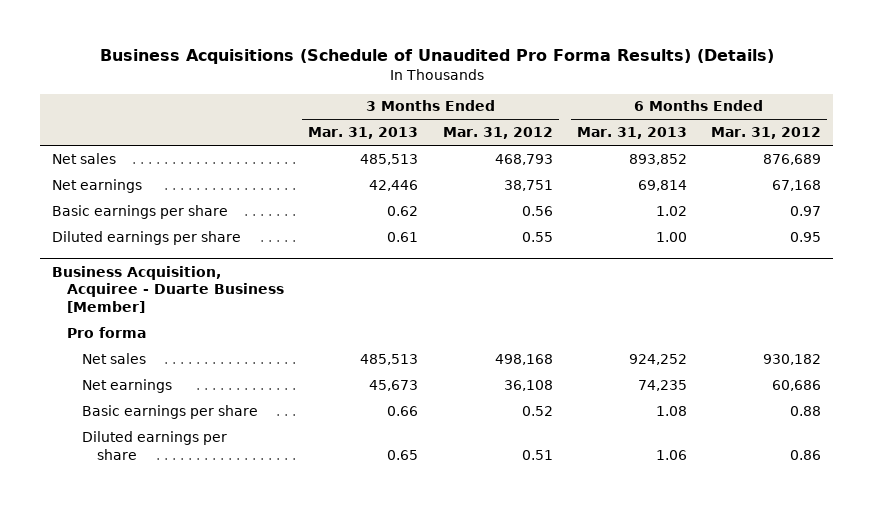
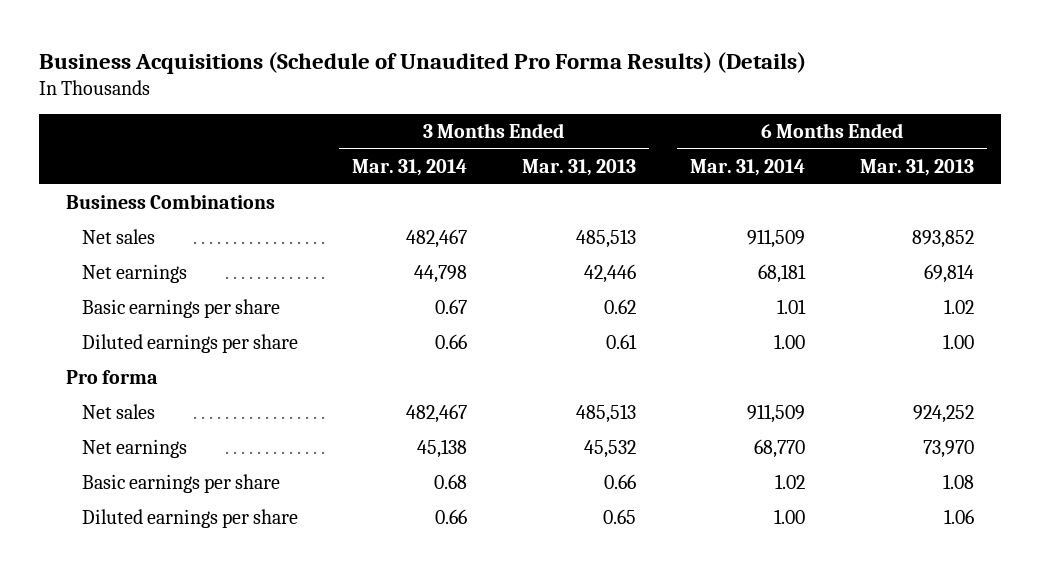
- | 3 Months Ended Mar. 31, 2013 | 3 Months Ended Mar. 31, 2012 | 6 Months Ended Mar. 31, 2013 | 6 Months Ended Mar. 31, 2012
+ | 3 Months Ended Mar. 31, 2014 | 3 Months Ended Mar. 31, 2013 | 6 Months Ended Mar. 31, 2014 | 6 Months Ended Mar. 31, 2013
+ Business Combinations
- Business Acquisition, Acquiree - Duarte Business [Member]
- Net earnings | 45,673 | 36,108 | 74,235 | 60,686
+ Net earnings | 45,138 | 45,532 | 68,770 | 73,970

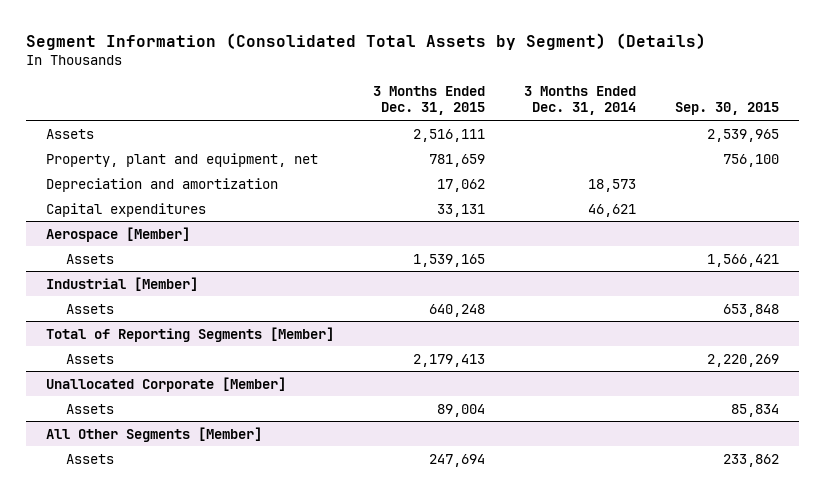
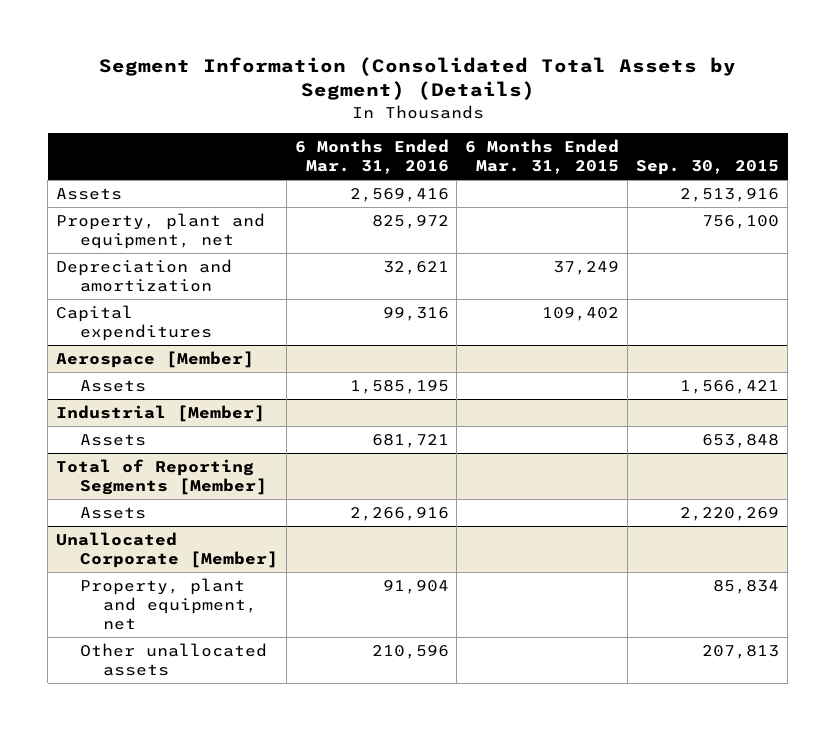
- | 3 Months Ended Dec. 31, 2015 | 3 Months Ended Dec. 31, 2014 | Sep. 30, 2015
+ | 6 Months Ended Mar. 31, 2016 | 6 Months Ended Mar. 31, 2015 | Sep. 30, 2015
- Assets | 2,516,111 | | 2,539,965
+ Assets | 2,569,416 | | 2,513,916
@ Unallocated Corporate [Member]
- Assets | 89,004 | | 85,834
- All Other Segments [Member]
- Assets | 247,694 | | 233,862
@ Unallocated Corporate [Member]
+ Property, plant and equipment, net | 91,904 | | 85,834
+ Other unallocated assets | 210,596 | | 207,813

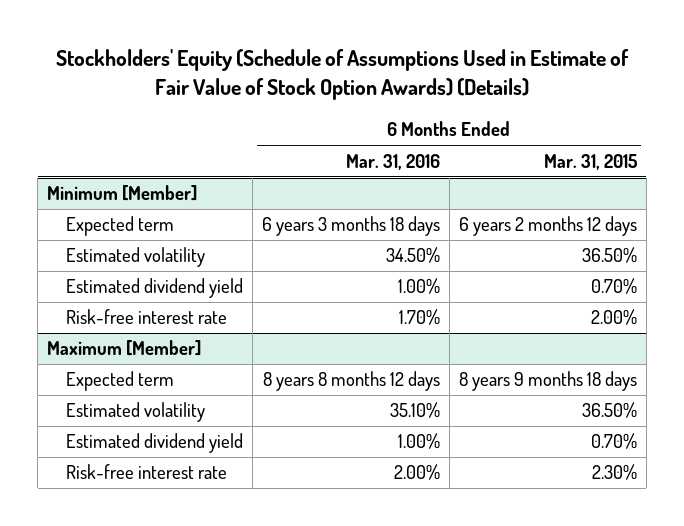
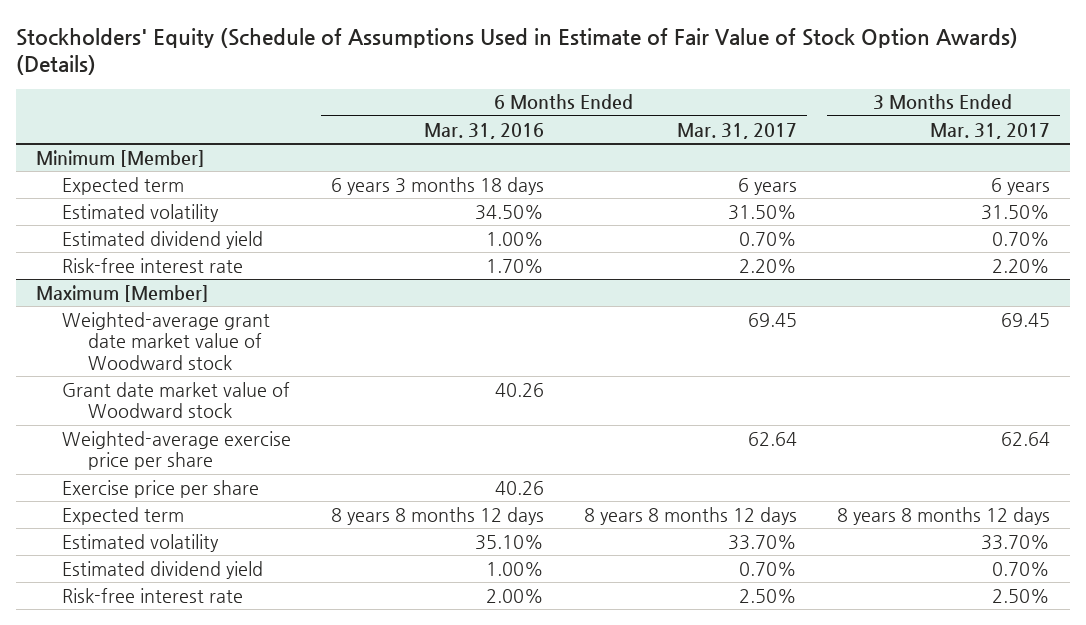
- | 6 Months Ended Mar. 31, 2016 | 6 Months Ended Mar. 31, 2015
+ | 6 Months Ended Mar. 31, 2016 | 6 Months Ended Mar. 31, 2017 | 3 Months Ended Mar. 31, 2017
@ Maximum [Member]
+ Weighted-average grant date market value of Woodward stock | | 69.45 | 69.45
+ Grant date market value of Woodward stock | 40.26 | |
+ Weighted-average exercise price per share | | 62.64 | 62.64
+ Exercise price per share | 40.26 | |

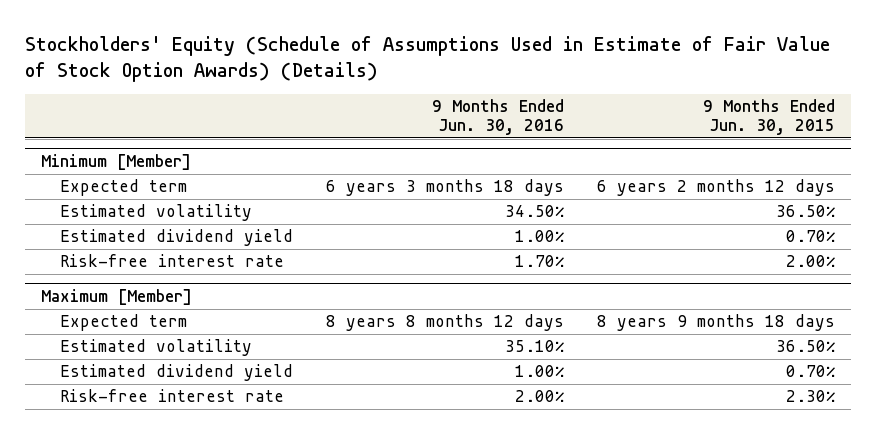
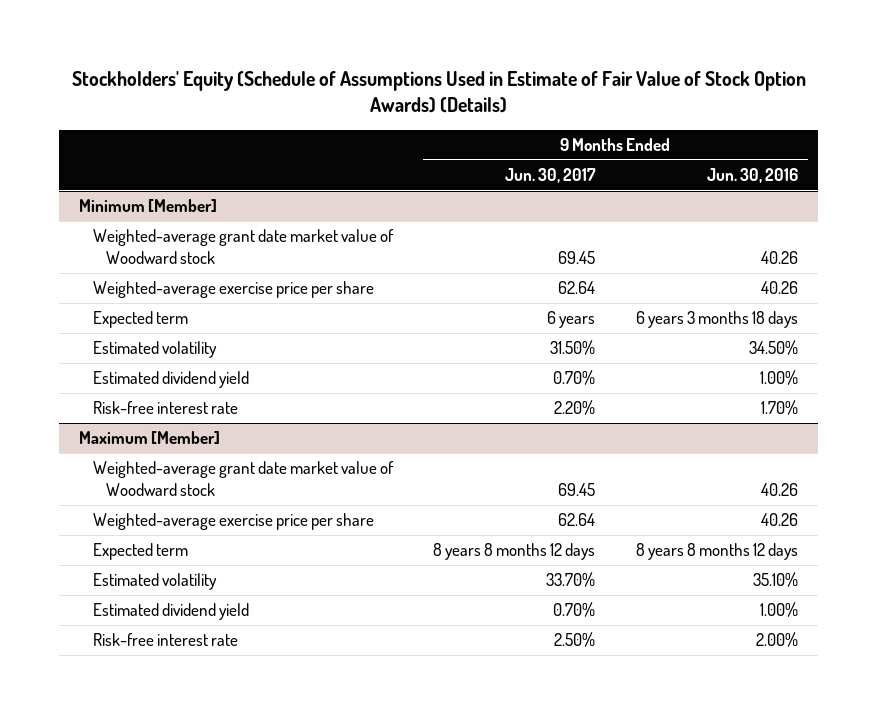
- | 9 Months Ended Jun. 30, 2016 | 9 Months Ended Jun. 30, 2015
+ | 9 Months Ended Jun. 30, 2017 | 9 Months Ended Jun. 30, 2016
@ Minimum [Member]
+ Weighted-average grant date market value of Woodward stock | 69.45 | 40.26
+ Weighted-average exercise price per share | 62.64 | 40.26
@ Maximum [Member]
+ Weighted-average grant date market value of Woodward stock | 69.45 | 40.26
+ Weighted-average exercise price per share | 62.64 | 40.26

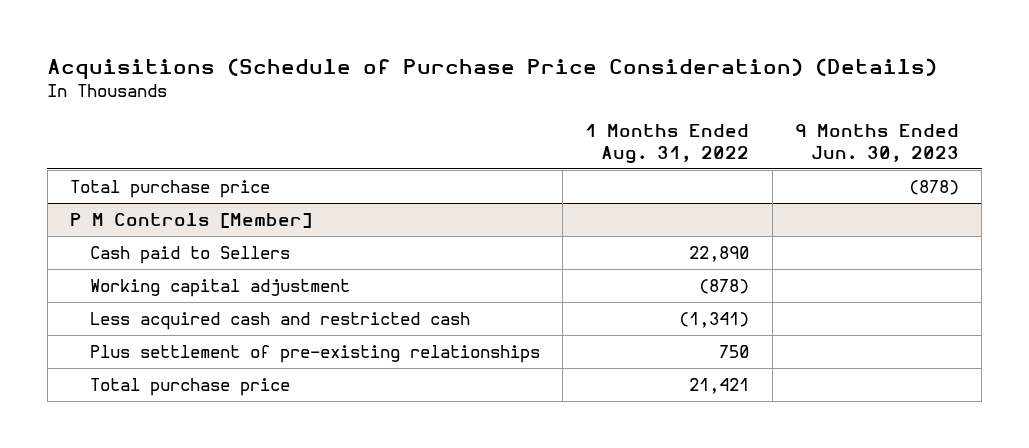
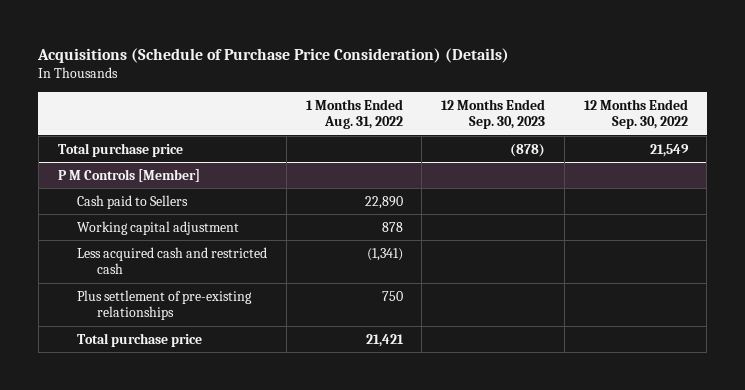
- | 1 Months Ended Aug. 31, 2022 | 9 Months Ended Jun. 30, 2023
+ | 1 Months Ended Aug. 31, 2022 | 12 Months Ended Sep. 30, 2023 | 12 Months Ended Sep. 30, 2022
@ P M Controls [Member]
- Working capital adjustment | (878) |
+ Working capital adjustment | 878 | |

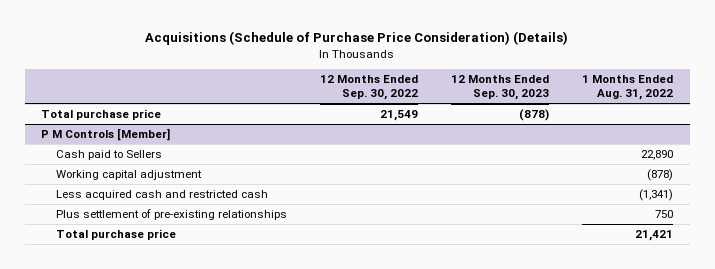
- | 1 Months Ended Aug. 31, 2022 | 12 Months Ended Sep. 30, 2023 | 12 Months Ended Sep. 30, 2022
+ | 12 Months Ended Sep. 30, 2022 | 12 Months Ended Sep. 30, 2023 | 1 Months Ended Aug. 31, 2022
@ P M Controls [Member]
- Working capital adjustment | 878 | |
+ Working capital adjustment | | | (878)

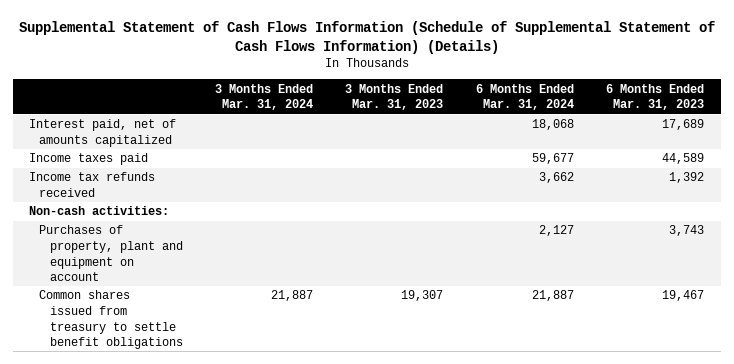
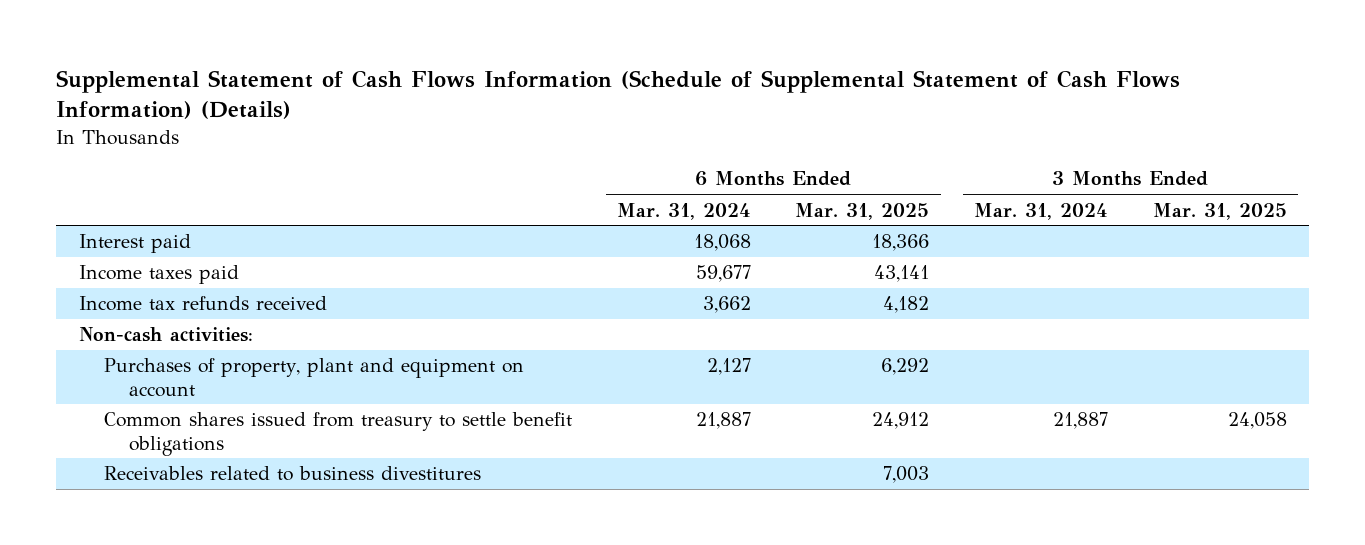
- | 3 Months Ended Mar. 31, 2024 | 3 Months Ended Mar. 31, 2023 | 6 Months Ended Mar. 31, 2024 | 6 Months Ended Mar. 31, 2023
+ | 6 Months Ended Mar. 31, 2024 | 6 Months Ended Mar. 31, 2025 | 3 Months Ended Mar. 31, 2024 | 3 Months Ended Mar. 31, 2025
- Interest paid, net of amounts capitalized | | | 18,068 | 17,689
+ Interest paid | 18,068 | 18,366 | |
+ Receivables related to business divestitures | | 7,003 | |

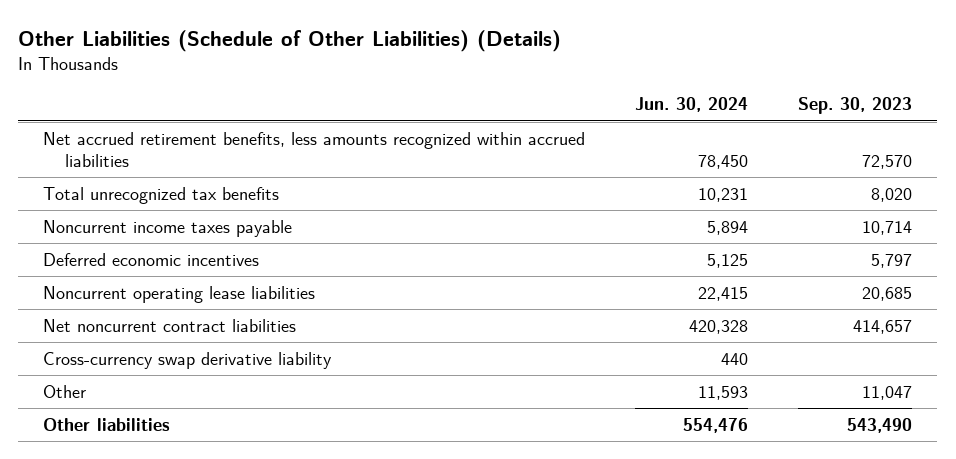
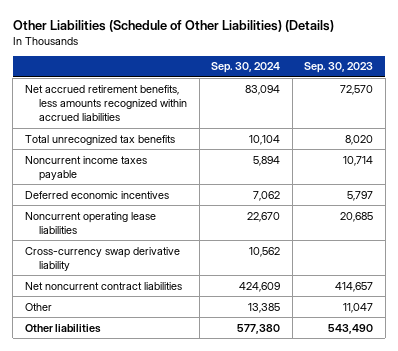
- | Jun. 30, 2024 | Sep. 30, 2023
+ | Sep. 30, 2024 | Sep. 30, 2023
moved down: Net noncurrent contract liabilities | 424,609 | 414,657

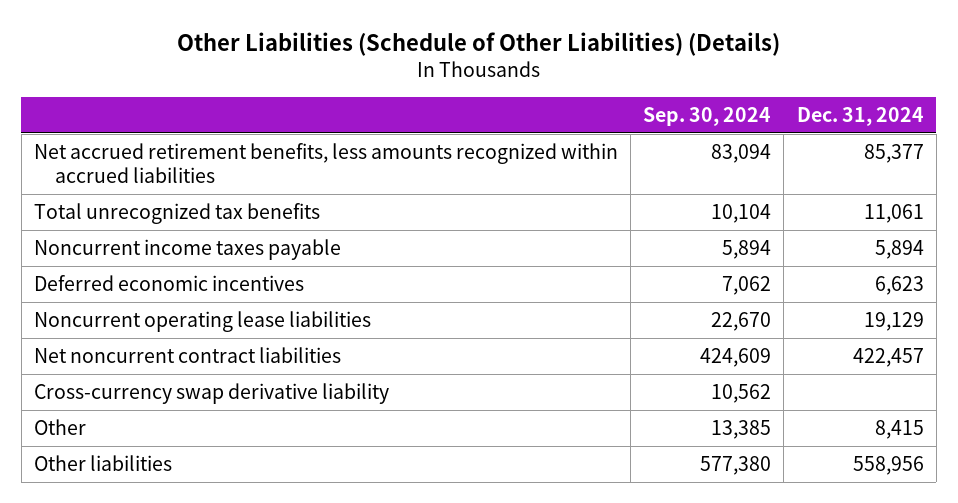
- | Sep. 30, 2024 | Sep. 30, 2023
+ | Sep. 30, 2024 | Dec. 31, 2024
moved down: Cross-currency swap derivative liability | 10,562 |

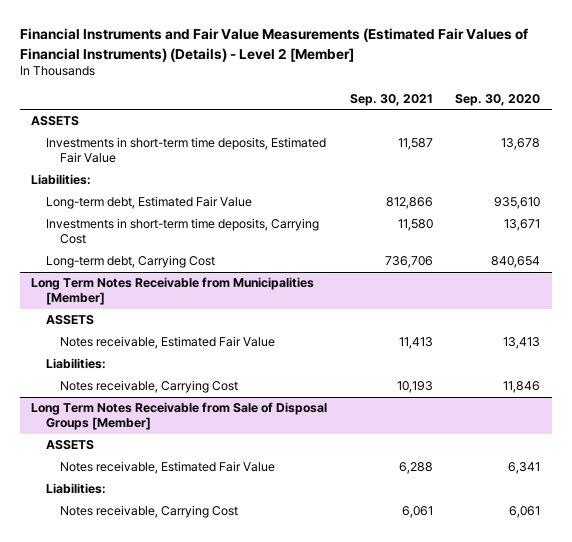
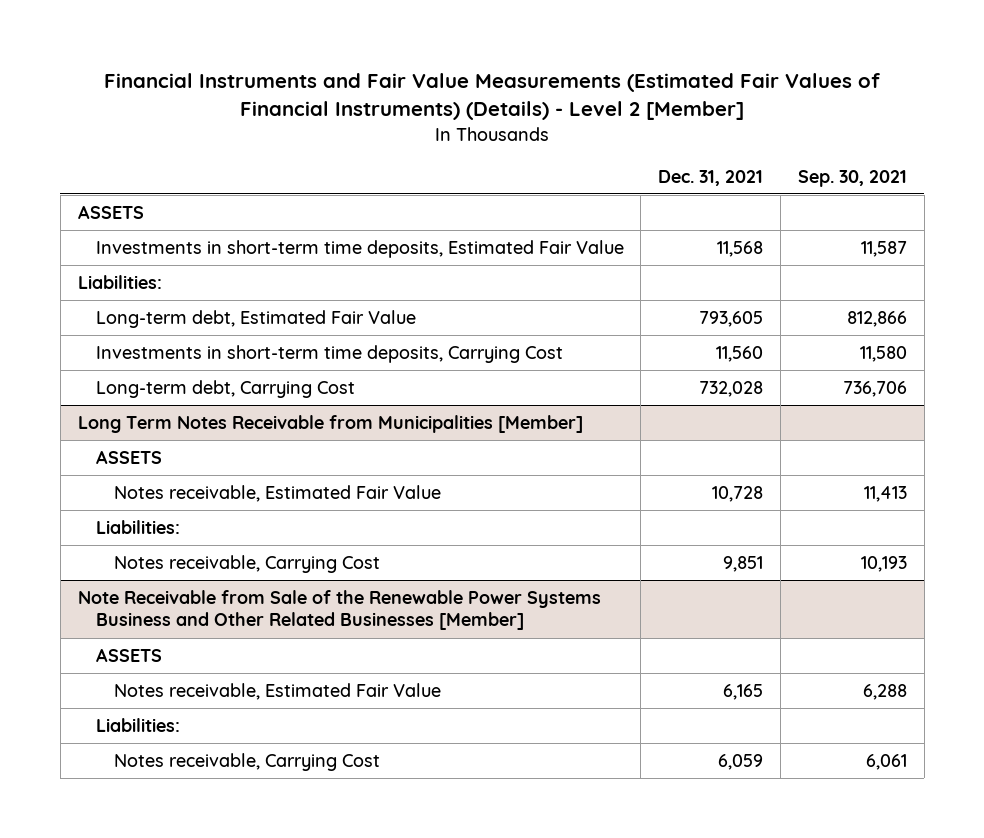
- | Sep. 30, 2021 | Sep. 30, 2020
+ | Dec. 31, 2021 | Sep. 30, 2021
- Long Term Notes Receivable from Sale of Disposal Groups [Member]
+ Note Receivable from Sale of the Renewable Power Systems Business and Other Related Businesses [Member]

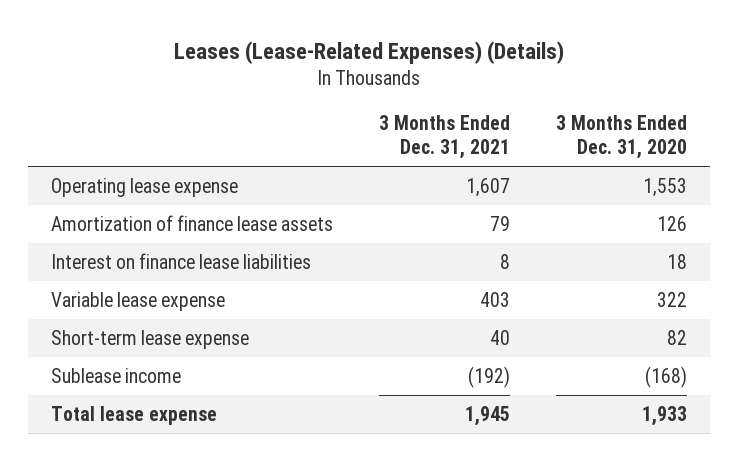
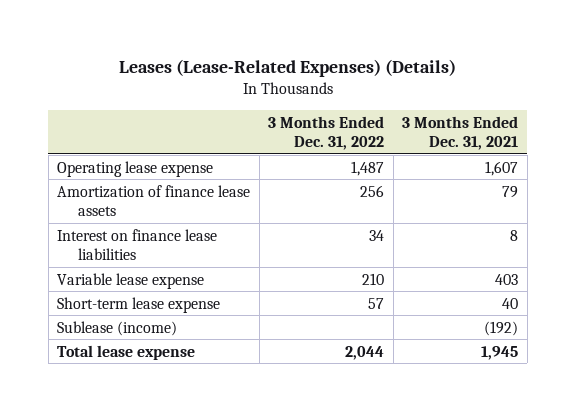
- | 3 Months Ended Dec. 31, 2021 | 3 Months Ended Dec. 31, 2020
+ | 3 Months Ended Dec. 31, 2022 | 3 Months Ended Dec. 31, 2021
- Sublease income | (192) | (168)
+ Sublease (income) | | (192)

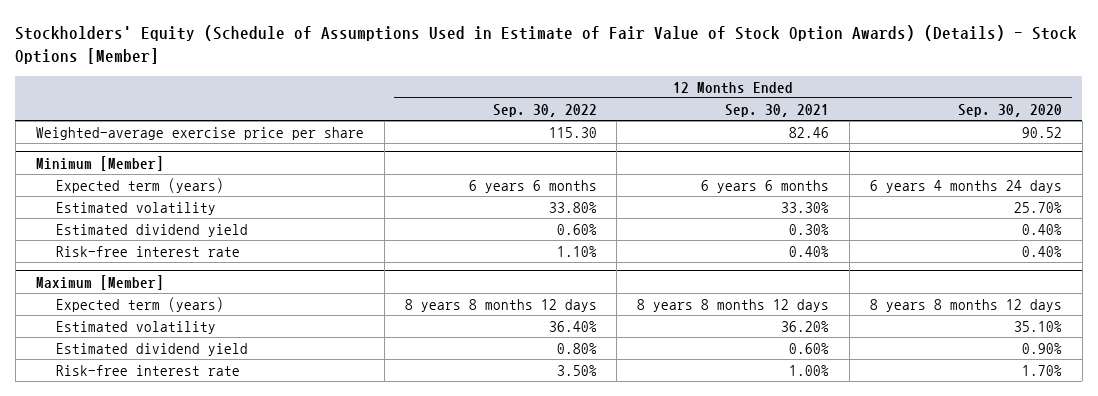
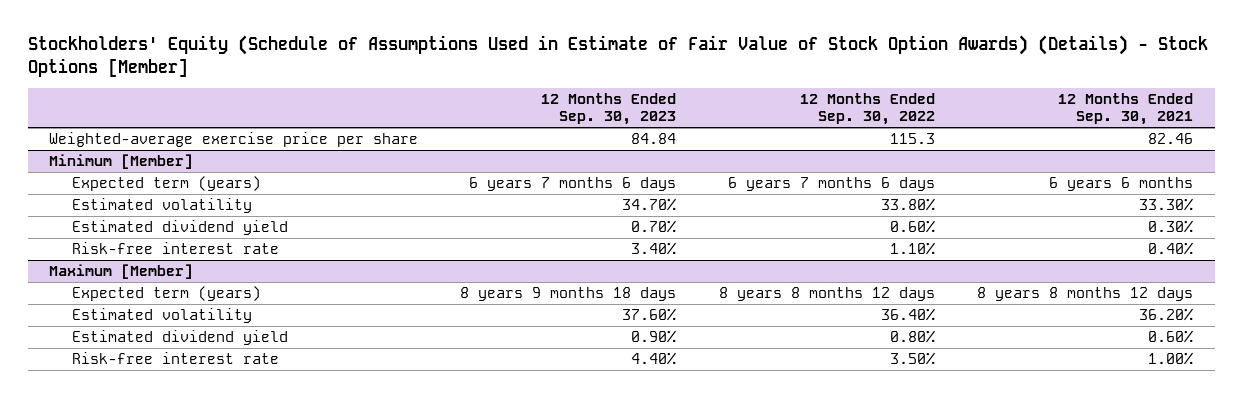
- | 12 Months Ended Sep. 30, 2022 | 12 Months Ended Sep. 30, 2021 | 12 Months Ended Sep. 30, 2020
+ | 12 Months Ended Sep. 30, 2023 | 12 Months Ended Sep. 30, 2022 | 12 Months Ended Sep. 30, 2021
- Weighted-average exercise price per share | 115.30 | 82.46 | 90.52
+ Weighted-average exercise price per share | 84.84 | 115.3 | 82.46
@ Minimum [Member]
- Expected term (years) | 6 years 6 months | 6 years 6 months | 6 years 4 months 24 days
+ Expected term (years) | 6 years 7 months 6 days | 6 years 7 months 6 days | 6 years 6 months

